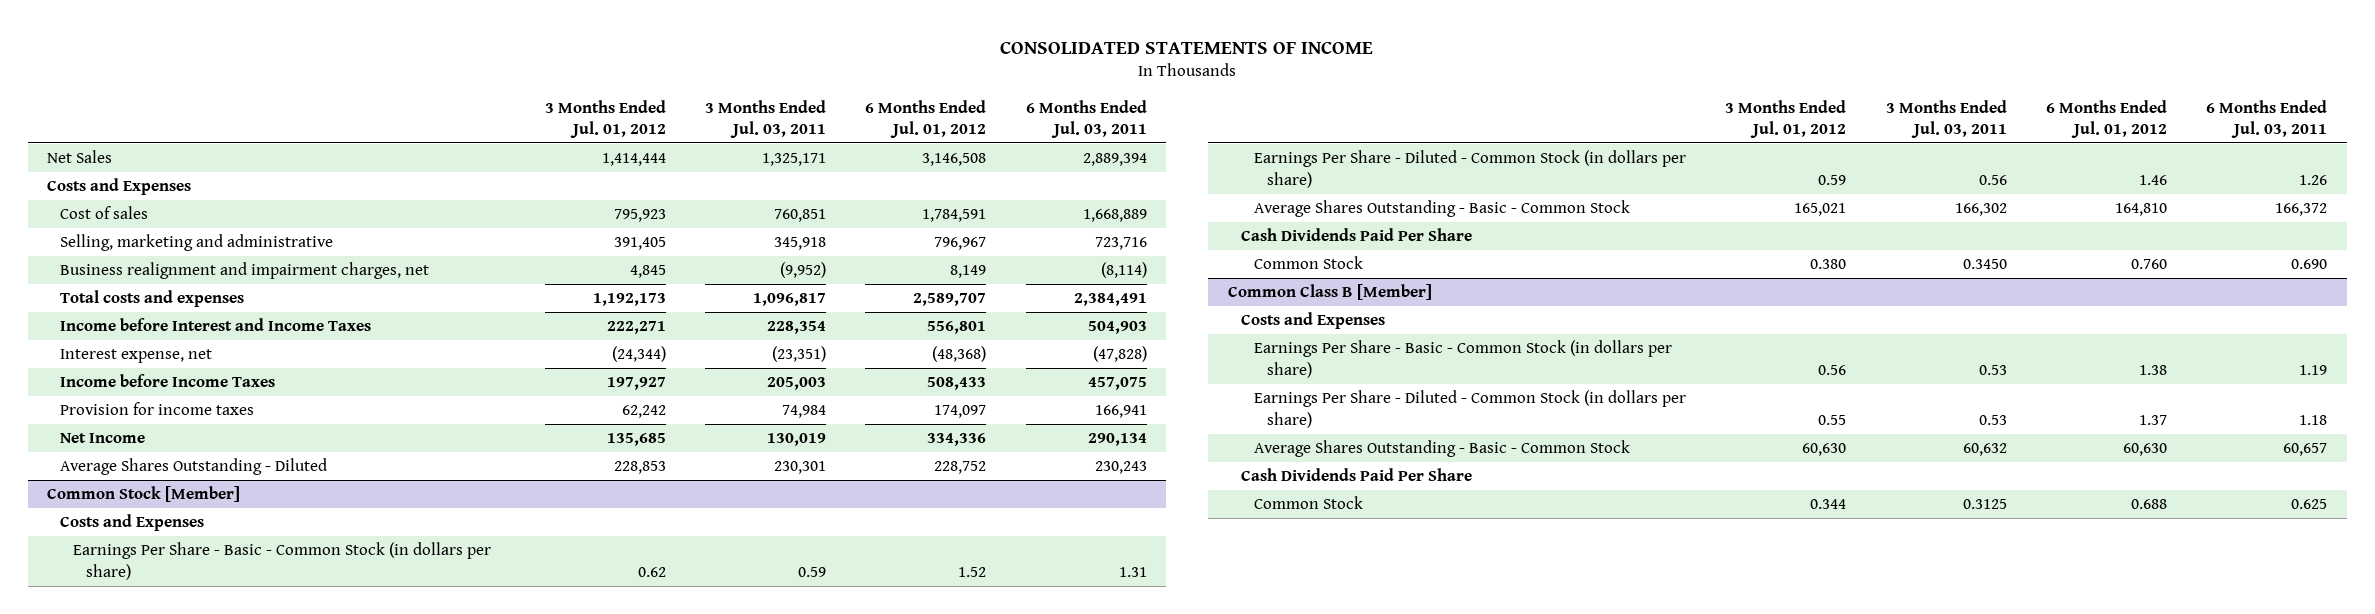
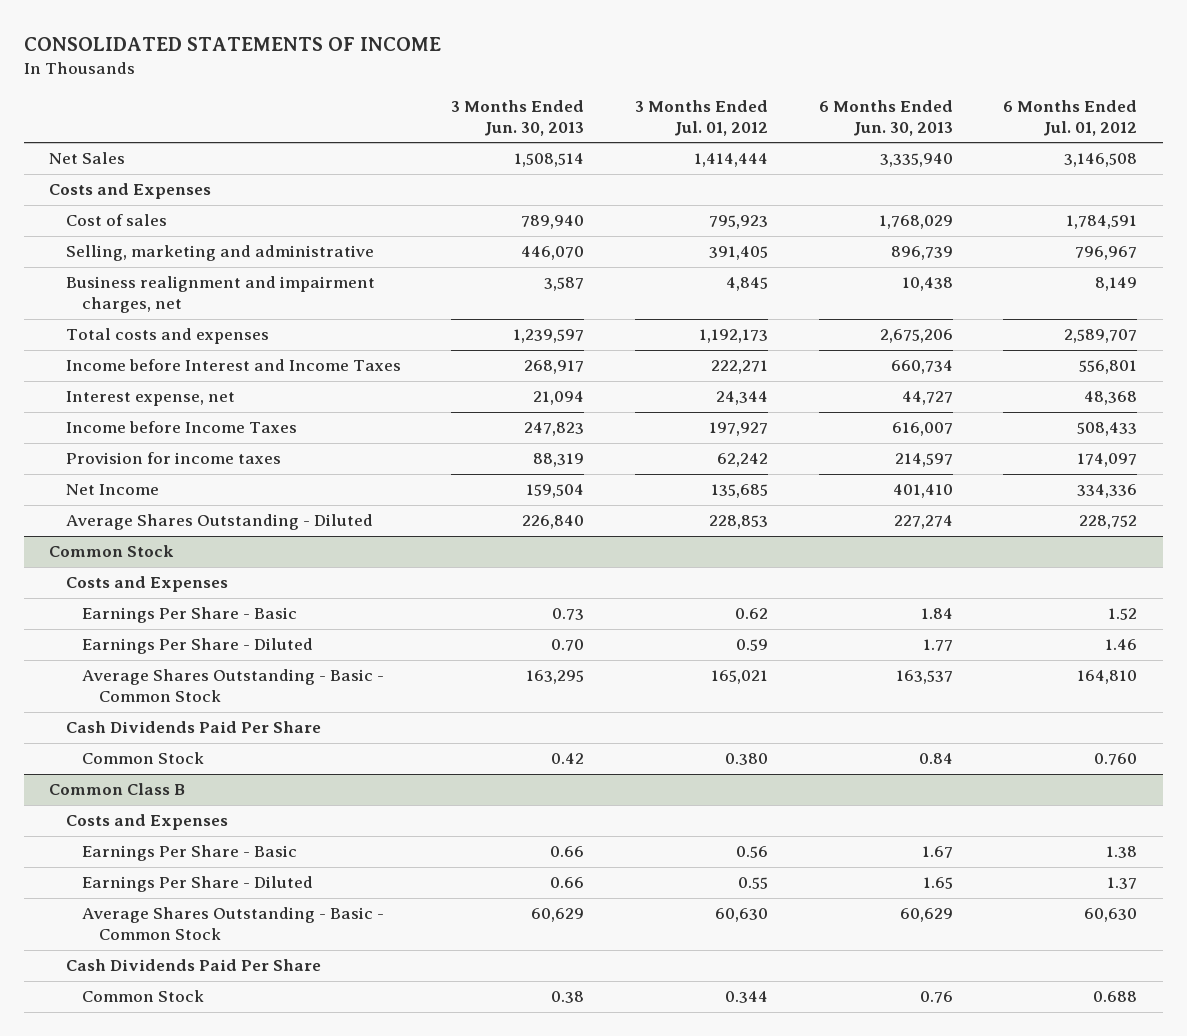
- | 3 Months Ended Jul. 01, 2012 | 3 Months Ended Jul. 03, 2011 | 6 Months Ended Jul. 01, 2012 | 6 Months Ended Jul. 03, 2011
+ | 3 Months Ended Jun. 30, 2013 | 3 Months Ended Jul. 01, 2012 | 6 Months Ended Jun. 30, 2013 | 6 Months Ended Jul. 01, 2012
- Interest expense, net | (24,344) | (23,351) | (48,368) | (47,828)
+ Interest expense, net | 21,094 | 24,344 | 44,727 | 48,368
- Common Stock [Member]
+ Common Stock
- Earnings Per Share - Basic - Common Stock (in dollars per share) | 0.62 | 0.59 | 1.52 | 1.31
- Earnings Per Share - Diluted - Common Stock (in dollars per share) | 0.59 | 0.56 | 1.46 | 1.26
+ Earnings Per Share - Basic | 0.73 | 0.62 | 1.84 | 1.52
+ Earnings Per Share - Diluted | 0.70 | 0.59 | 1.77 | 1.46
- Common Class B [Member]
+ Common Class B
- Earnings Per Share - Basic - Common Stock (in dollars per share) | 0.56 | 0.53 | 1.38 | 1.19
- Earnings Per Share - Diluted - Common Stock (in dollars per share) | 0.55 | 0.53 | 1.37 | 1.18
+ Earnings Per Share - Basic | 0.66 | 0.56 | 1.67 | 1.38
+ Earnings Per Share - Diluted | 0.66 | 0.55 | 1.65 | 1.37

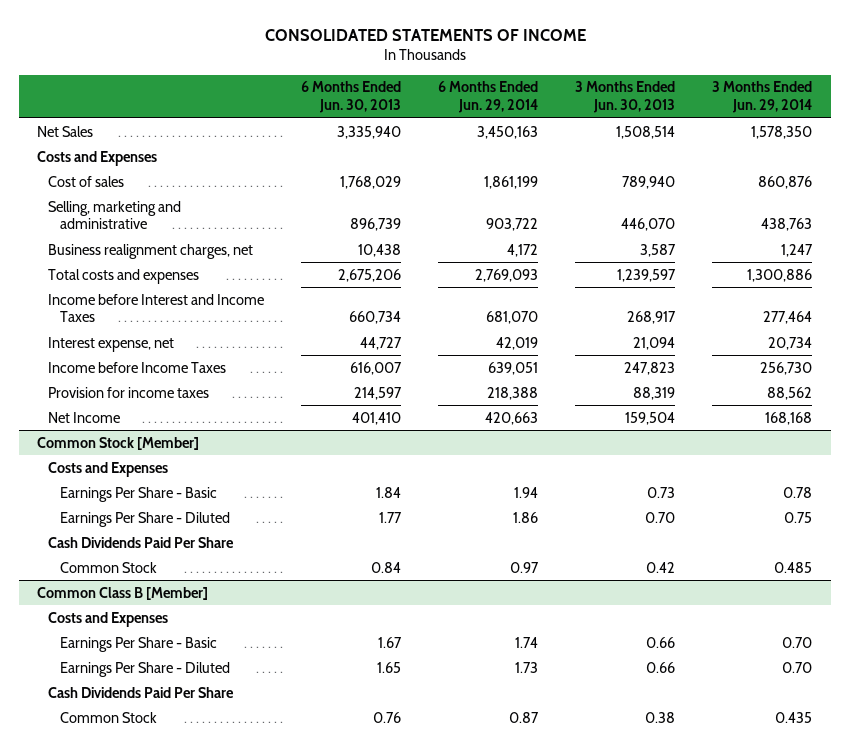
- | 3 Months Ended Jun. 30, 2013 | 3 Months Ended Jul. 01, 2012 | 6 Months Ended Jun. 30, 2013 | 6 Months Ended Jul. 01, 2012
+ | 6 Months Ended Jun. 30, 2013 | 6 Months Ended Jun. 29, 2014 | 3 Months Ended Jun. 30, 2013 | 3 Months Ended Jun. 29, 2014
- Business realignment and impairment charges, net | 3,587 | 4,845 | 10,438 | 8,149
+ Business realignment charges, net | 10,438 | 4,172 | 3,587 | 1,247
- Average Shares Outstanding - Diluted | 226,840 | 228,853 | 227,274 | 228,752
- Common Stock
+ Common Stock [Member]
- Average Shares Outstanding - Basic - Common Stock | 163,295 | 165,021 | 163,537 | 164,810
- Common Class B
+ Common Class B [Member]
- Average Shares Outstanding - Basic - Common Stock | 60,629 | 60,630 | 60,629 | 60,630

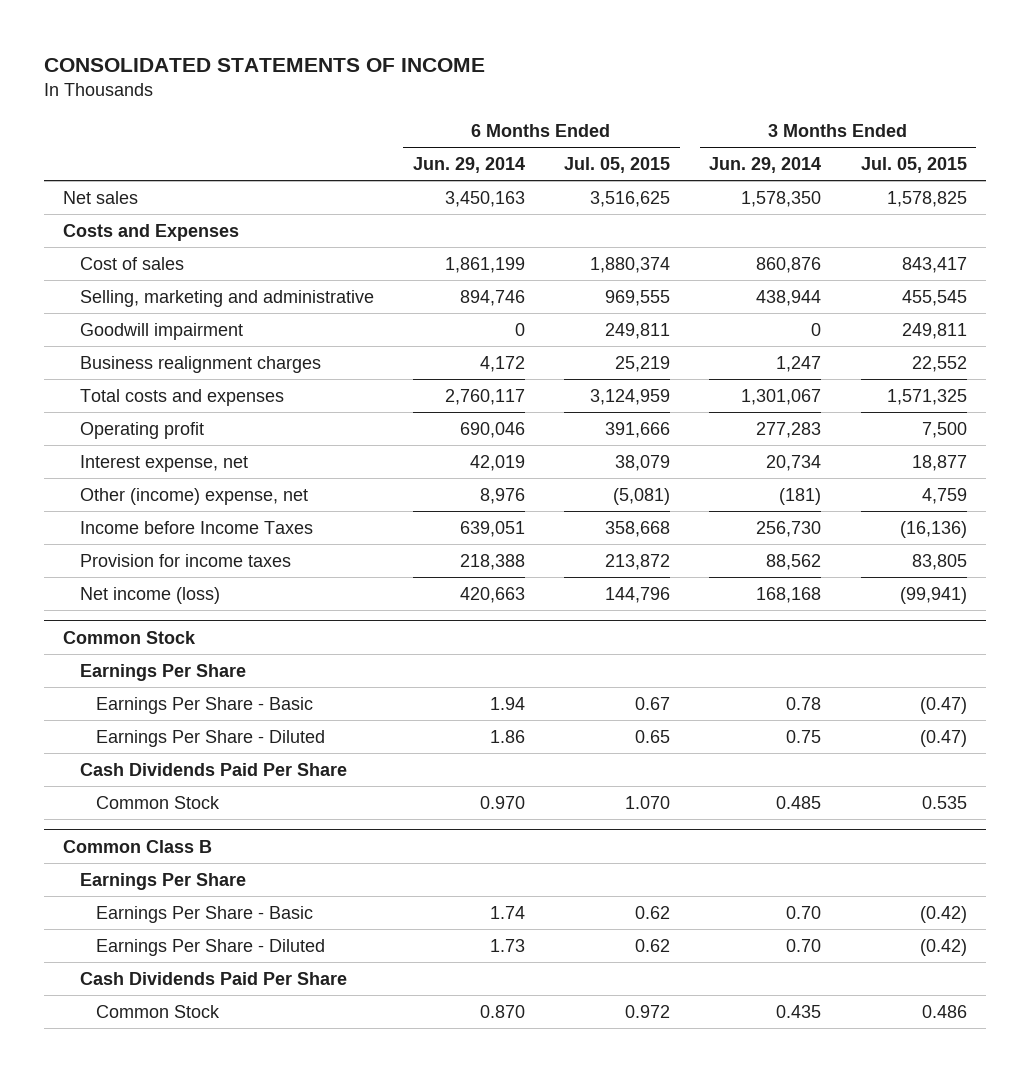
- | 6 Months Ended Jun. 30, 2013 | 6 Months Ended Jun. 29, 2014 | 3 Months Ended Jun. 30, 2013 | 3 Months Ended Jun. 29, 2014
+ | 6 Months Ended Jun. 29, 2014 | 6 Months Ended Jul. 05, 2015 | 3 Months Ended Jun. 29, 2014 | 3 Months Ended Jul. 05, 2015
- Net Sales | 3,335,940 | 3,450,163 | 1,508,514 | 1,578,350
+ Net sales | 3,450,163 | 3,516,625 | 1,578,350 | 1,578,825
- Selling, marketing and administrative | 896,739 | 903,722 | 446,070 | 438,763
- Business realignment charges, net | 10,438 | 4,172 | 3,587 | 1,247
- Total costs and expenses | 2,675,206 | 2,769,093 | 1,239,597 | 1,300,886
- Income before Interest and Income Taxes | 660,734 | 681,070 | 268,917 | 277,464
+ Selling, marketing and administrative | 894,746 | 969,555 | 438,944 | 455,545
+ Goodwill impairment | 0 | 249,811 | 0 | 249,811
+ Business realignment charges | 4,172 | 25,219 | 1,247 | 22,552
+ Total costs and expenses | 2,760,117 | 3,124,959 | 1,301,067 | 1,571,325
+ Operating profit | 690,046 | 391,666 | 277,283 | 7,500
+ Other (income) expense, net | 8,976 | (5,081) | (181) | 4,759
- Net Income | 401,410 | 420,663 | 159,504 | 168,168
- Common Stock [Member]
- Costs and Expenses
+ Net income (loss) | 420,663 | 144,796 | 168,168 | (99,941)
+ Common Stock
+ Earnings Per Share
- Common Stock | 0.84 | 0.97 | 0.42 | 0.485
- Common Class B [Member]
- Costs and Expenses
+ Common Stock | 0.970 | 1.070 | 0.485 | 0.535
+ Common Class B
+ Earnings Per Share
- Common Stock | 0.76 | 0.87 | 0.38 | 0.435
+ Common Stock | 0.870 | 0.972 | 0.435 | 0.486

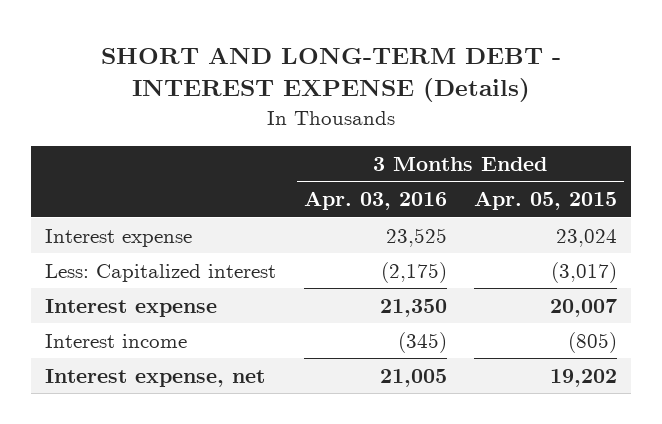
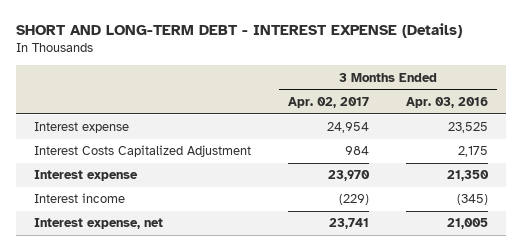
- | 3 Months Ended Apr. 03, 2016 | 3 Months Ended Apr. 05, 2015
+ | 3 Months Ended Apr. 02, 2017 | 3 Months Ended Apr. 03, 2016
- Less: Capitalized interest | (2,175) | (3,017)
+ Interest Costs Capitalized Adjustment | 984 | 2,175

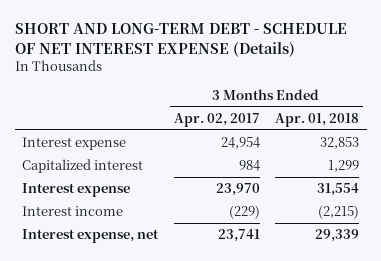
- SHORT AND LONG-TERM DEBT - INTEREST EXPENSE (Details)
+ SHORT AND LONG-TERM DEBT - SCHEDULE OF NET INTEREST EXPENSE (Details)
- | 3 Months Ended Apr. 02, 2017 | 3 Months Ended Apr. 03, 2016
+ | 3 Months Ended Apr. 02, 2017 | 3 Months Ended Apr. 01, 2018
- Interest Costs Capitalized Adjustment | 984 | 2,175
+ Capitalized interest | 984 | 1,299

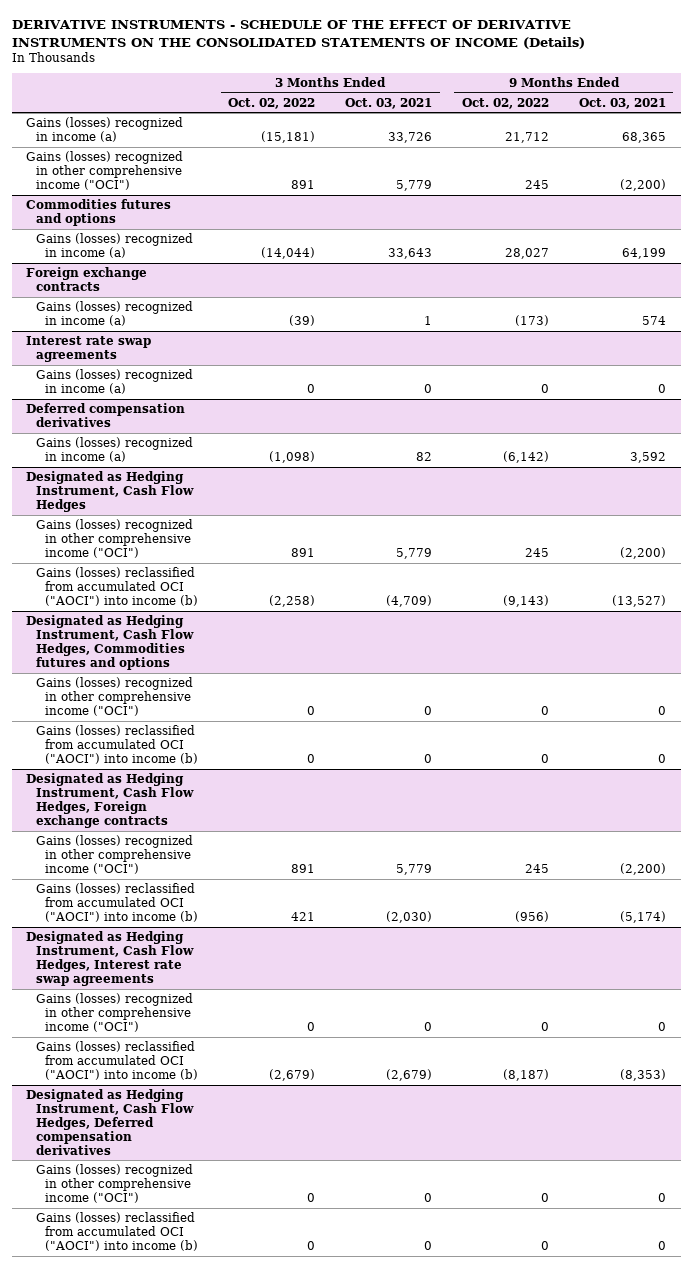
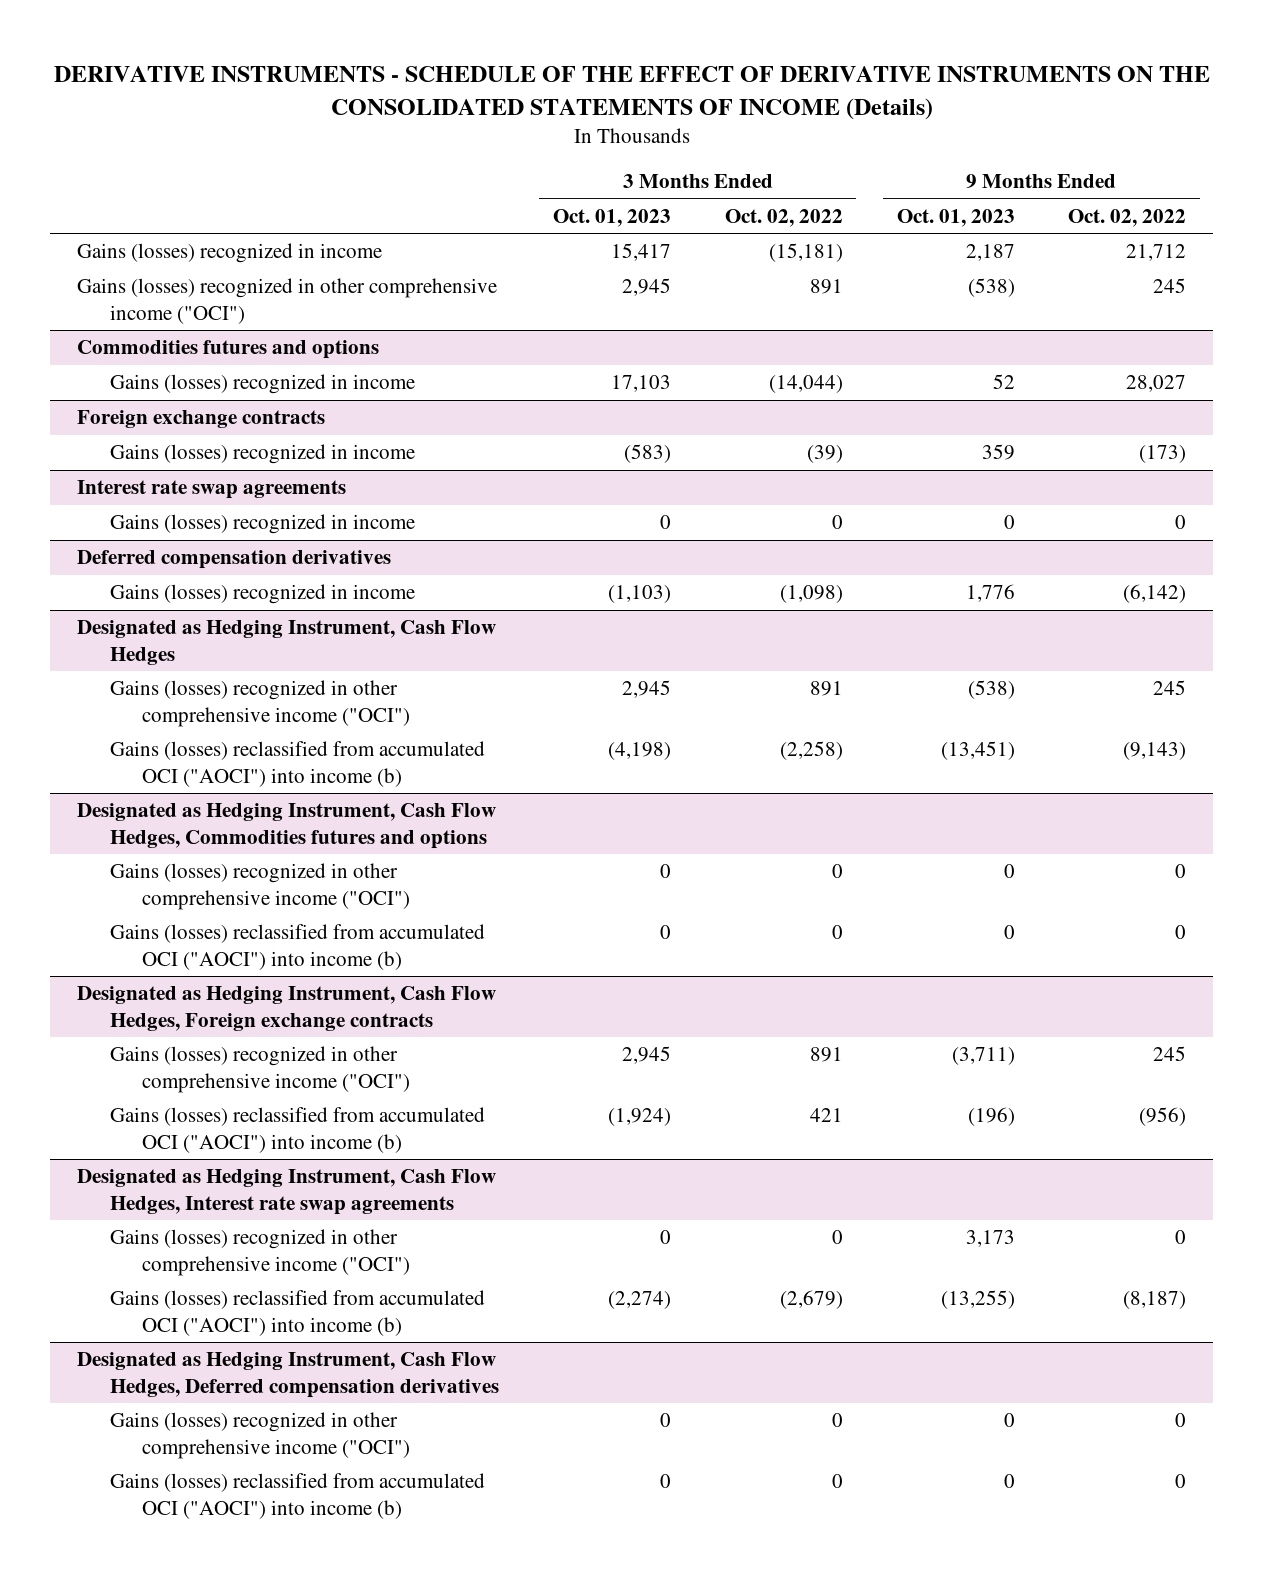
- | 3 Months Ended Oct. 02, 2022 | 3 Months Ended Oct. 03, 2021 | 9 Months Ended Oct. 02, 2022 | 9 Months Ended Oct. 03, 2021
+ | 3 Months Ended Oct. 01, 2023 | 3 Months Ended Oct. 02, 2022 | 9 Months Ended Oct. 01, 2023 | 9 Months Ended Oct. 02, 2022
- Gains (losses) recognized in income (a) | (15,181) | 33,726 | 21,712 | 68,365
+ Gains (losses) recognized in income | 15,417 | (15,181) | 2,187 | 21,712
@ Commodities futures and options
- Gains (losses) recognized in income (a) | (14,044) | 33,643 | 28,027 | 64,199
+ Gains (losses) recognized in income | 17,103 | (14,044) | 52 | 28,027
@ Foreign exchange contracts
- Gains (losses) recognized in income (a) | (39) | 1 | (173) | 574
+ Gains (losses) recognized in income | (583) | (39) | 359 | (173)
@ Interest rate swap agreements
- Gains (losses) recognized in income (a) | 0 | 0 | 0 | 0
+ Gains (losses) recognized in income | 0 | 0 | 0 | 0
@ Deferred compensation derivatives
- Gains (losses) recognized in income (a) | (1,098) | 82 | (6,142) | 3,592
+ Gains (losses) recognized in income | (1,103) | (1,098) | 1,776 | (6,142)

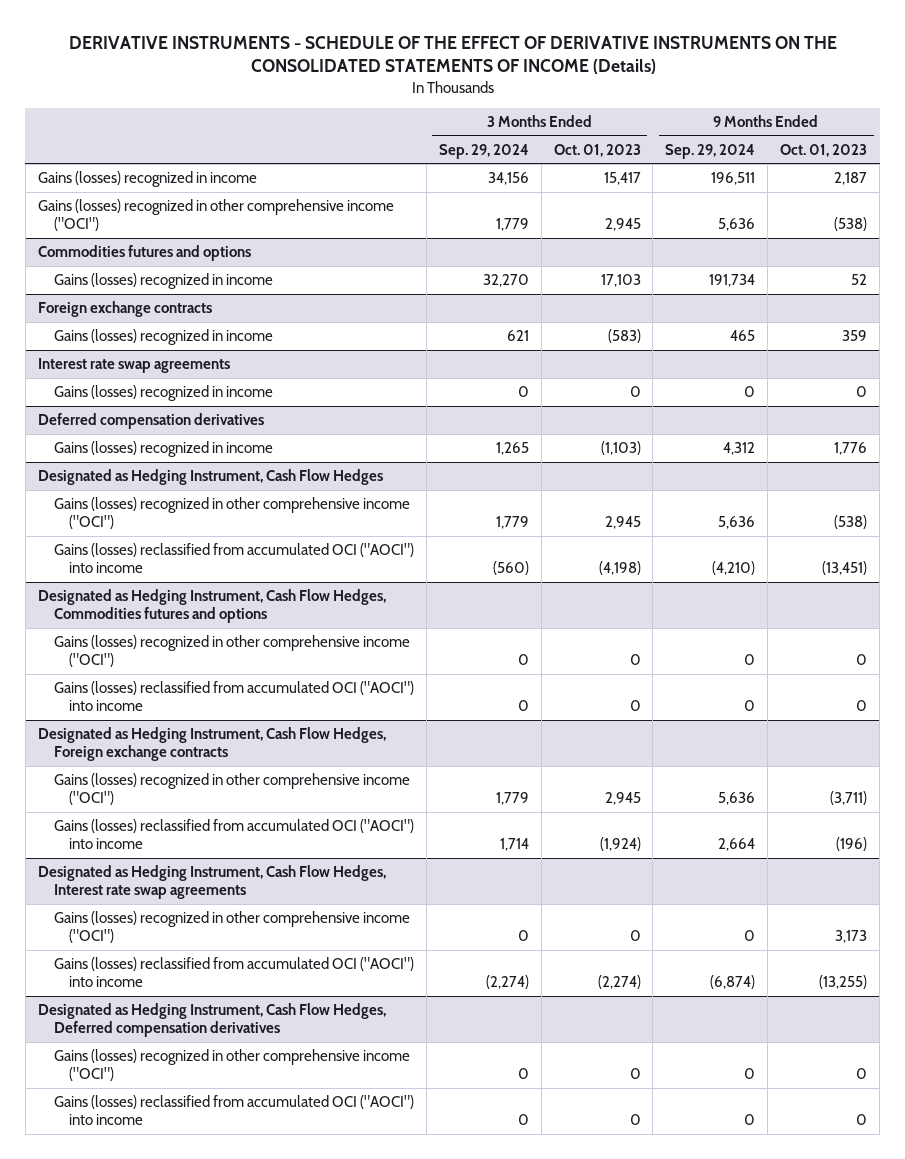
- | 3 Months Ended Oct. 01, 2023 | 3 Months Ended Oct. 02, 2022 | 9 Months Ended Oct. 01, 2023 | 9 Months Ended Oct. 02, 2022
+ | 3 Months Ended Sep. 29, 2024 | 3 Months Ended Oct. 01, 2023 | 9 Months Ended Sep. 29, 2024 | 9 Months Ended Oct. 01, 2023
@ Designated as Hedging Instrument, Cash Flow Hedges
- Gains (losses) reclassified from accumulated OCI ("AOCI") into income (b) | (4,198) | (2,258) | (13,451) | (9,143)
+ Gains (losses) reclassified from accumulated OCI ("AOCI") into income | (560) | (4,198) | (4,210) | (13,451)
@ Designated as Hedging Instrument, Cash Flow Hedges, Commodities futures and options
- Gains (losses) reclassified from accumulated OCI ("AOCI") into income (b) | 0 | 0 | 0 | 0
+ Gains (losses) reclassified from accumulated OCI ("AOCI") into income | 0 | 0 | 0 | 0
@ Designated as Hedging Instrument, Cash Flow Hedges, Foreign exchange contracts
- Gains (losses) reclassified from accumulated OCI ("AOCI") into income (b) | (1,924) | 421 | (196) | (956)
+ Gains (losses) reclassified from accumulated OCI ("AOCI") into income | 1,714 | (1,924) | 2,664 | (196)
@ Designated as Hedging Instrument, Cash Flow Hedges, Interest rate swap agreements
- Gains (losses) reclassified from accumulated OCI ("AOCI") into income (b) | (2,274) | (2,679) | (13,255) | (8,187)
+ Gains (losses) reclassified from accumulated OCI ("AOCI") into income | (2,274) | (2,274) | (6,874) | (13,255)
@ Designated as Hedging Instrument, Cash Flow Hedges, Deferred compensation derivatives
- Gains (losses) reclassified from accumulated OCI ("AOCI") into income (b) | 0 | 0 | 0 | 0
+ Gains (losses) reclassified from accumulated OCI ("AOCI") into income | 0 | 0 | 0 | 0

